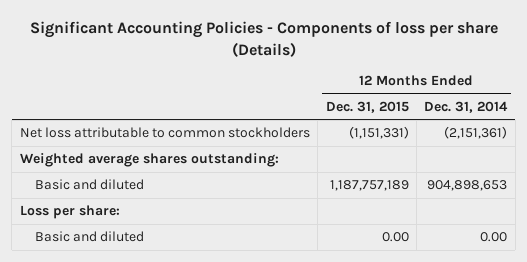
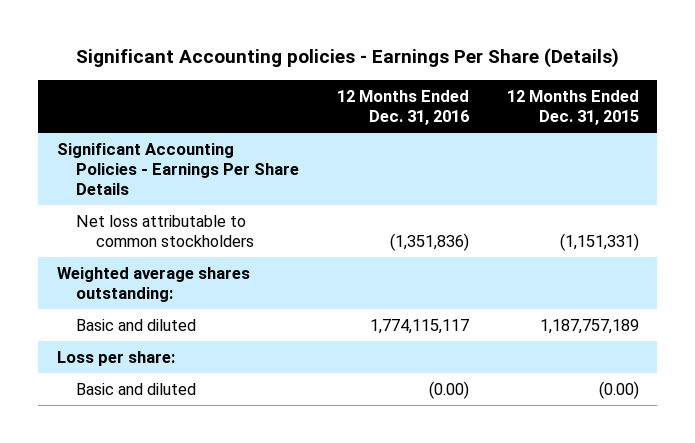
- Significant Accounting Policies - Components of loss per share (Details)
+ Significant Accounting policies - Earnings Per Share (Details)
- | 12 Months Ended Dec. 31, 2015 | 12 Months Ended Dec. 31, 2014
+ | 12 Months Ended Dec. 31, 2016 | 12 Months Ended Dec. 31, 2015
+ Significant Accounting Policies - Earnings Per Share Details
- Basic and diluted | 0.00 | 0.00
+ Basic and diluted | (0.00) | (0.00)

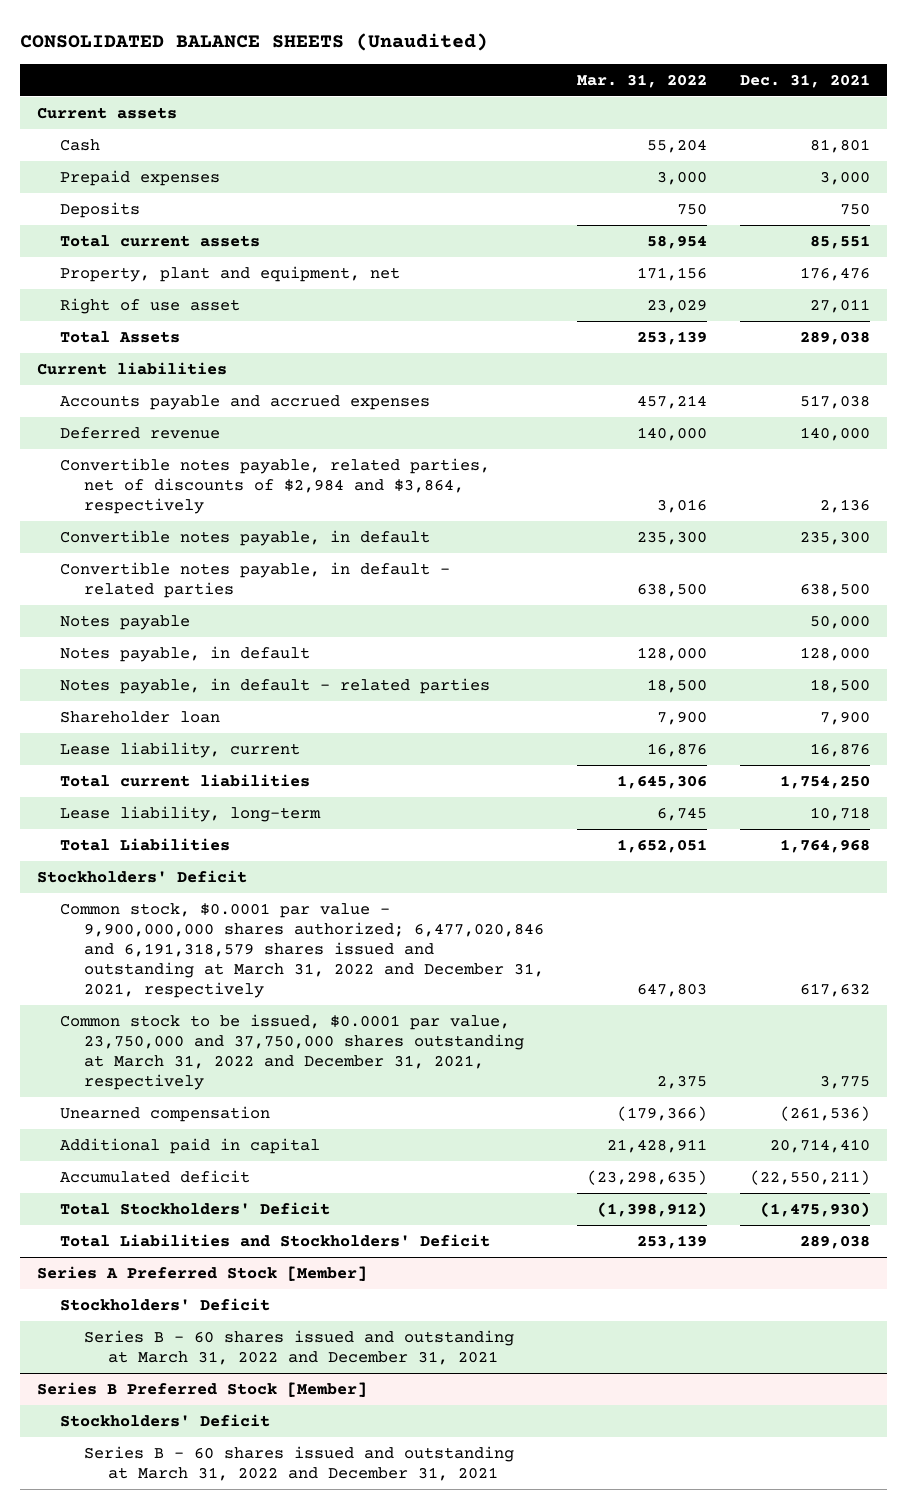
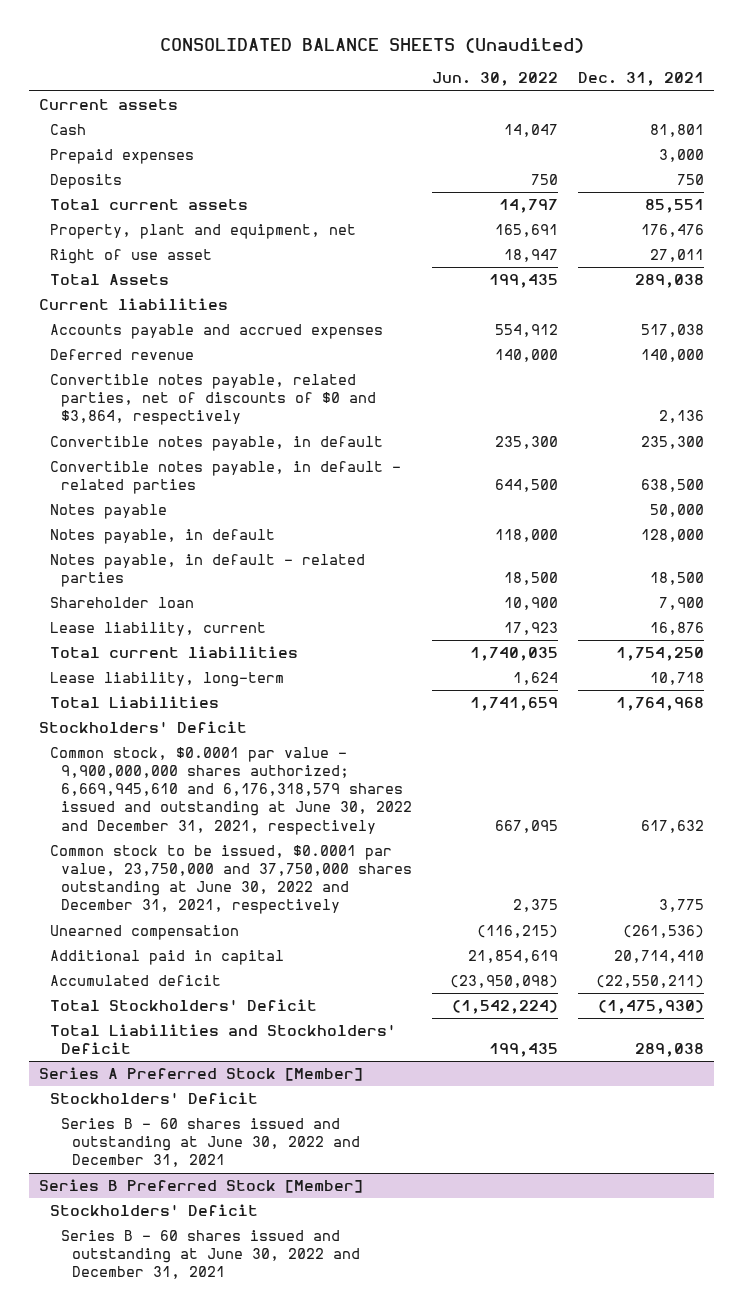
- | Mar. 31, 2022 | Dec. 31, 2021
+ | Jun. 30, 2022 | Dec. 31, 2021
- Convertible notes payable, related parties, net of discounts of $2,984 and $3,864, respectively | 3,016 | 2,136
+ Convertible notes payable, related parties, net of discounts of $0 and $3,864, respectively | | 2,136
- Common stock, $0.0001 par value - 9,900,000,000 shares authorized; 6,477,020,846 and 6,191,318,579 shares issued and outstanding at March 31, 2022 and December 31, 2021, respectively | 647,803 | 617,632
- Common stock to be issued, $0.0001 par value, 23,750,000 and 37,750,000 shares outstanding at March 31, 2022 and December 31, 2021, respectively | 2,375 | 3,775
+ Common stock, $0.0001 par value - 9,900,000,000 shares authorized; 6,669,945,610 and 6,176,318,579 shares issued and outstanding at June 30, 2022 and December 31, 2021, respectively | 667,095 | 617,632
+ Common stock to be issued, $0.0001 par value, 23,750,000 and 37,750,000 shares outstanding at June 30, 2022 and December 31, 2021, respectively | 2,375 | 3,775
@ Series A Preferred Stock [Member]
- Series B - 60 shares issued and outstanding at March 31, 2022 and December 31, 2021
+ Series B - 60 shares issued and outstanding at June 30, 2022 and December 31, 2021
@ Series B Preferred Stock [Member]
- Series B - 60 shares issued and outstanding at March 31, 2022 and December 31, 2021
+ Series B - 60 shares issued and outstanding at June 30, 2022 and December 31, 2021

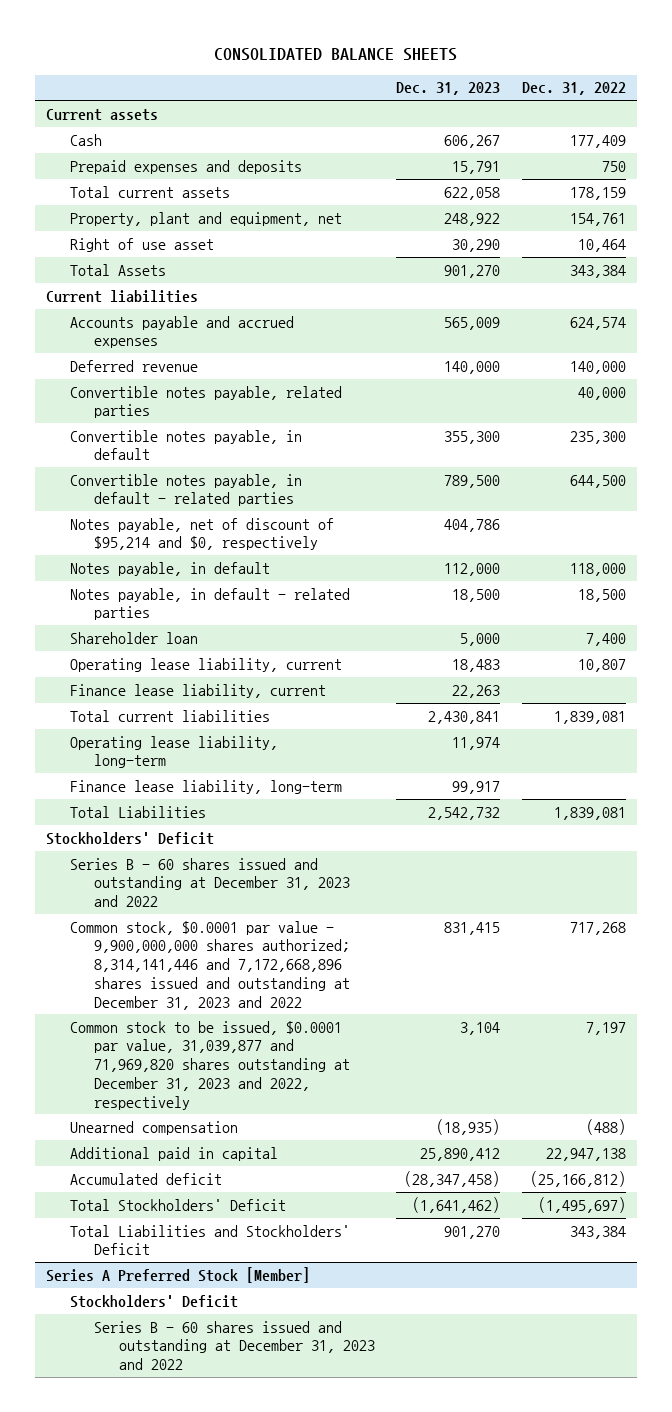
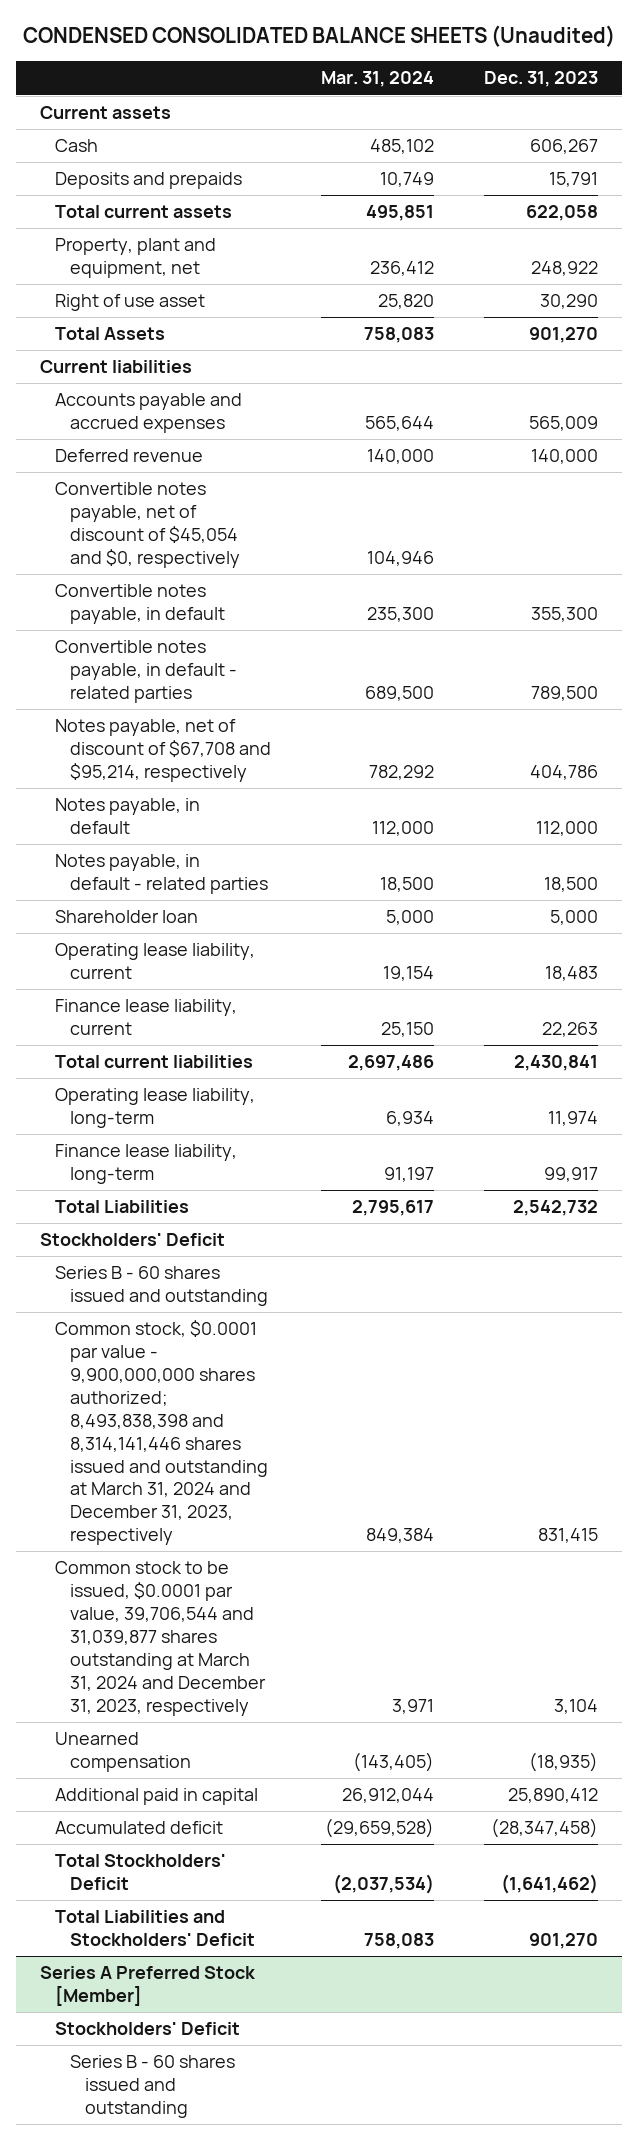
- CONSOLIDATED BALANCE SHEETS
+ CONDENSED CONSOLIDATED BALANCE SHEETS (Unaudited)
- | Dec. 31, 2023 | Dec. 31, 2022
+ | Mar. 31, 2024 | Dec. 31, 2023
- Prepaid expenses and deposits | 15,791 | 750
+ Deposits and prepaids | 10,749 | 15,791
- Convertible notes payable, related parties | | 40,000
+ Convertible notes payable, net of discount of $45,054 and $0, respectively | 104,946 |
- Notes payable, net of discount of $95,214 and $0, respectively | 404,786 |
+ Notes payable, net of discount of $67,708 and $95,214, respectively | 782,292 | 404,786
- Series B - 60 shares issued and outstanding at December 31, 2023 and 2022
- Common stock, $0.0001 par value - 9,900,000,000 shares authorized; 8,314,141,446 and 7,172,668,896 shares issued and outstanding at December 31, 2023 and 2022 | 831,415 | 717,268
- Common stock to be issued, $0.0001 par value, 31,039,877 and 71,969,820 shares outstanding at December 31, 2023 and 2022, respectively | 3,104 | 7,197
+ Series B - 60 shares issued and outstanding
+ Common stock, $0.0001 par value - 9,900,000,000 shares authorized; 8,493,838,398 and 8,314,141,446 shares issued and outstanding at March 31, 2024 and December 31, 2023, respectively | 849,384 | 831,415
+ Common stock to be issued, $0.0001 par value, 39,706,544 and 31,039,877 shares outstanding at March 31, 2024 and December 31, 2023, respectively | 3,971 | 3,104
@ Series A Preferred Stock [Member]
- Series B - 60 shares issued and outstanding at December 31, 2023 and 2022
+ Series B - 60 shares issued and outstanding

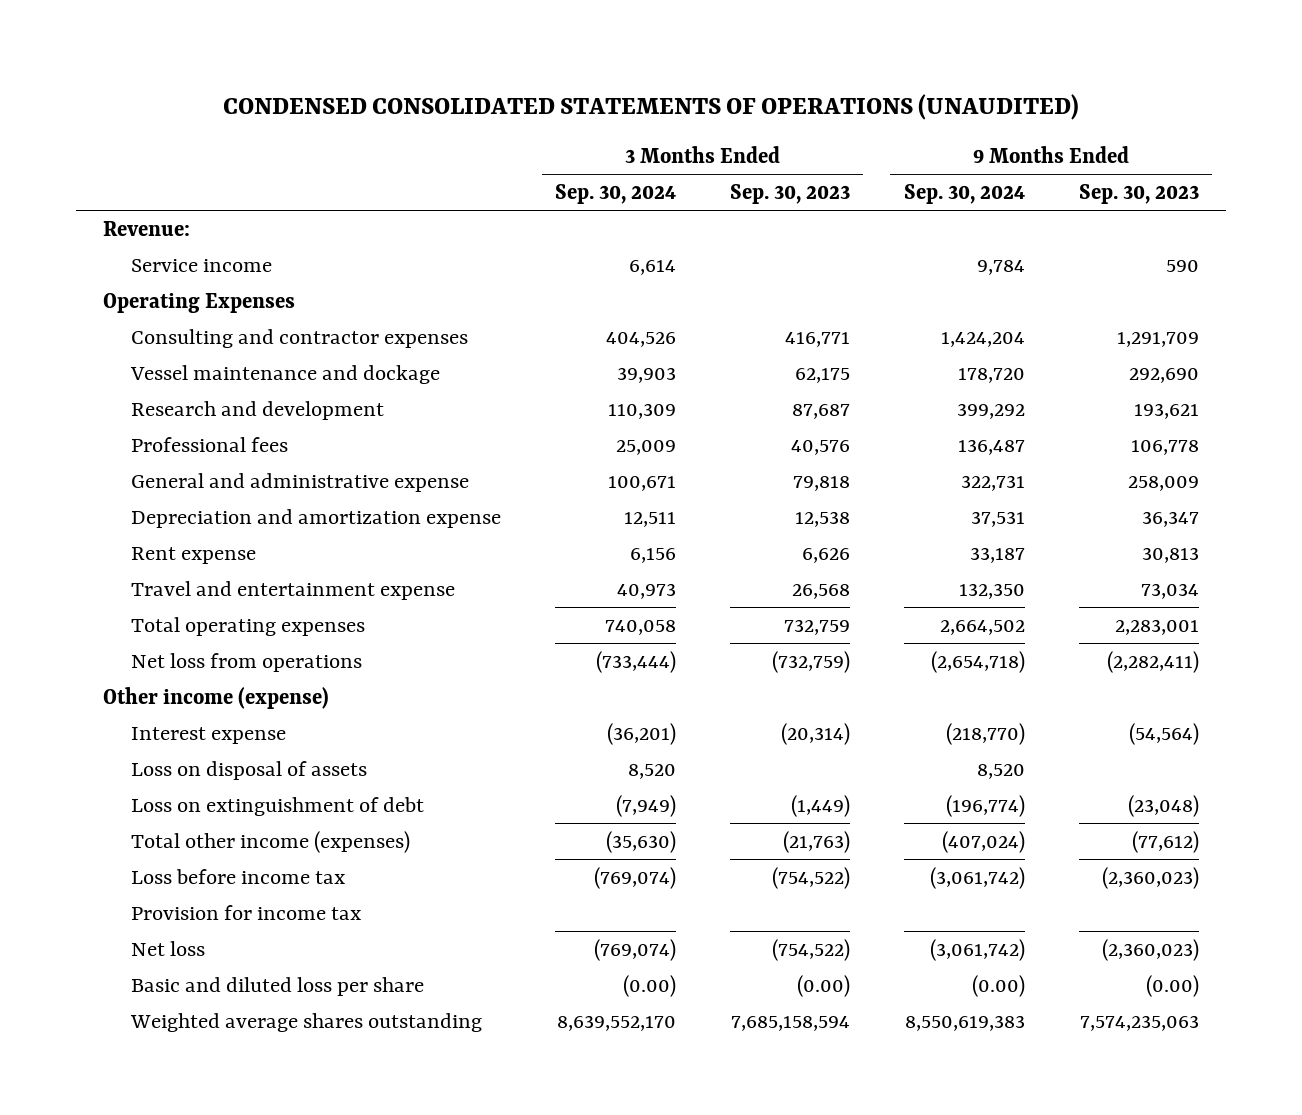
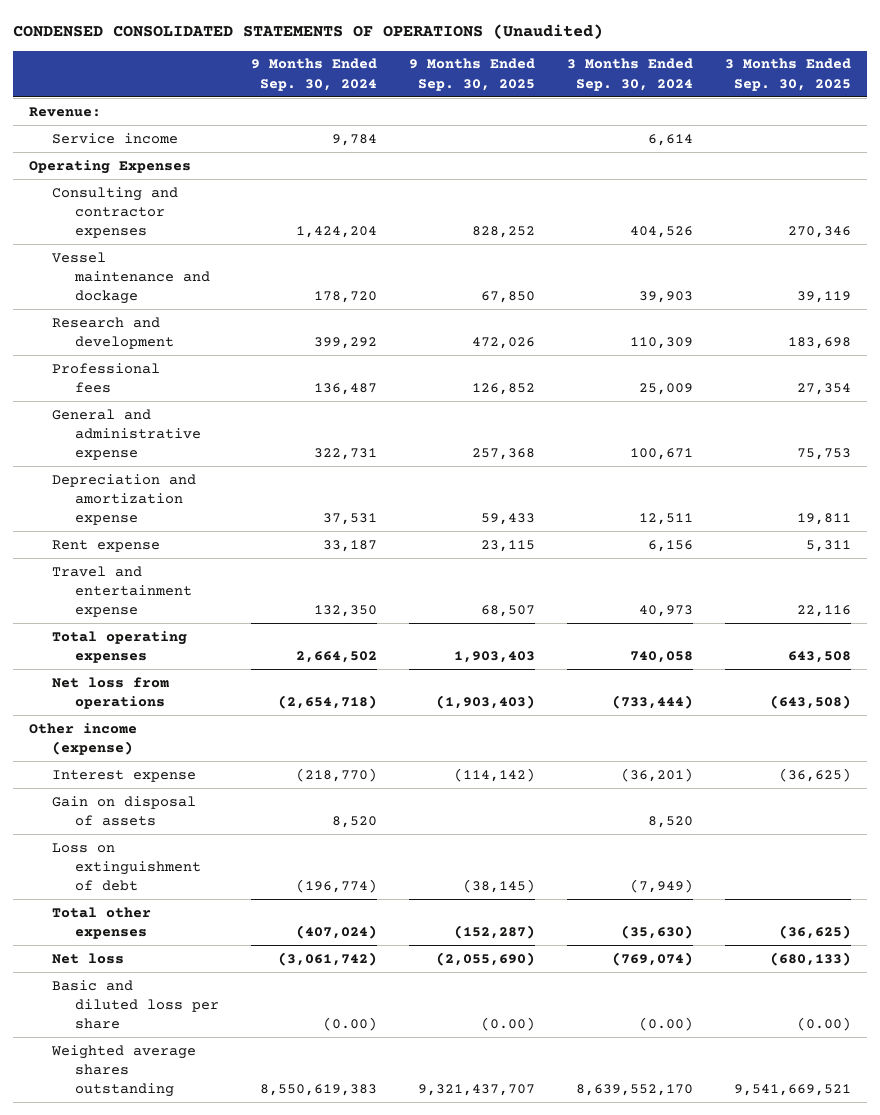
- CONDENSED CONSOLIDATED STATEMENTS OF OPERATIONS (UNAUDITED)
+ CONDENSED CONSOLIDATED STATEMENTS OF OPERATIONS (Unaudited)
- | 3 Months Ended Sep. 30, 2024 | 3 Months Ended Sep. 30, 2023 | 9 Months Ended Sep. 30, 2024 | 9 Months Ended Sep. 30, 2023
+ | 9 Months Ended Sep. 30, 2024 | 9 Months Ended Sep. 30, 2025 | 3 Months Ended Sep. 30, 2024 | 3 Months Ended Sep. 30, 2025
- Loss on disposal of assets | 8,520 | | 8,520 |
+ Gain on disposal of assets | 8,520 | | 8,520 |
- Total other income (expenses) | (35,630) | (21,763) | (407,024) | (77,612)
- Loss before income tax | (769,074) | (754,522) | (3,061,742) | (2,360,023)
- Provision for income tax
+ Total other expenses | (407,024) | (152,287) | (35,630) | (36,625)

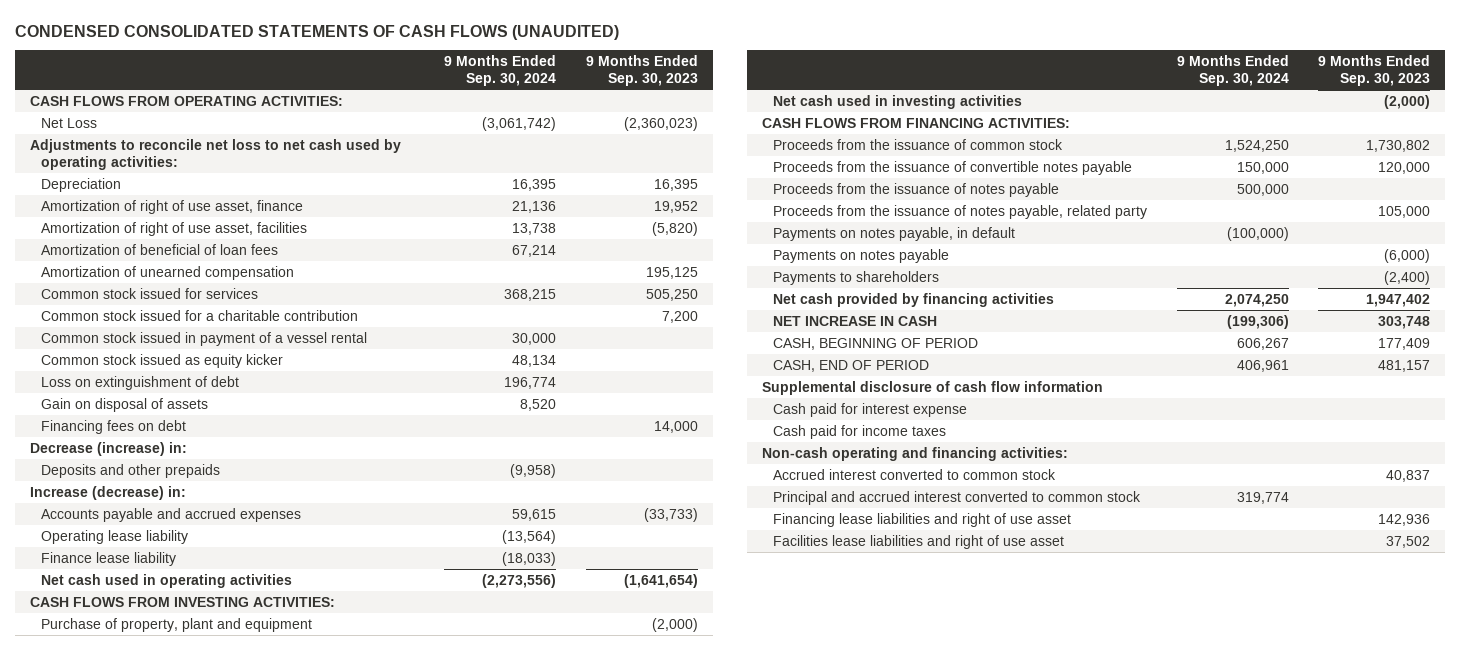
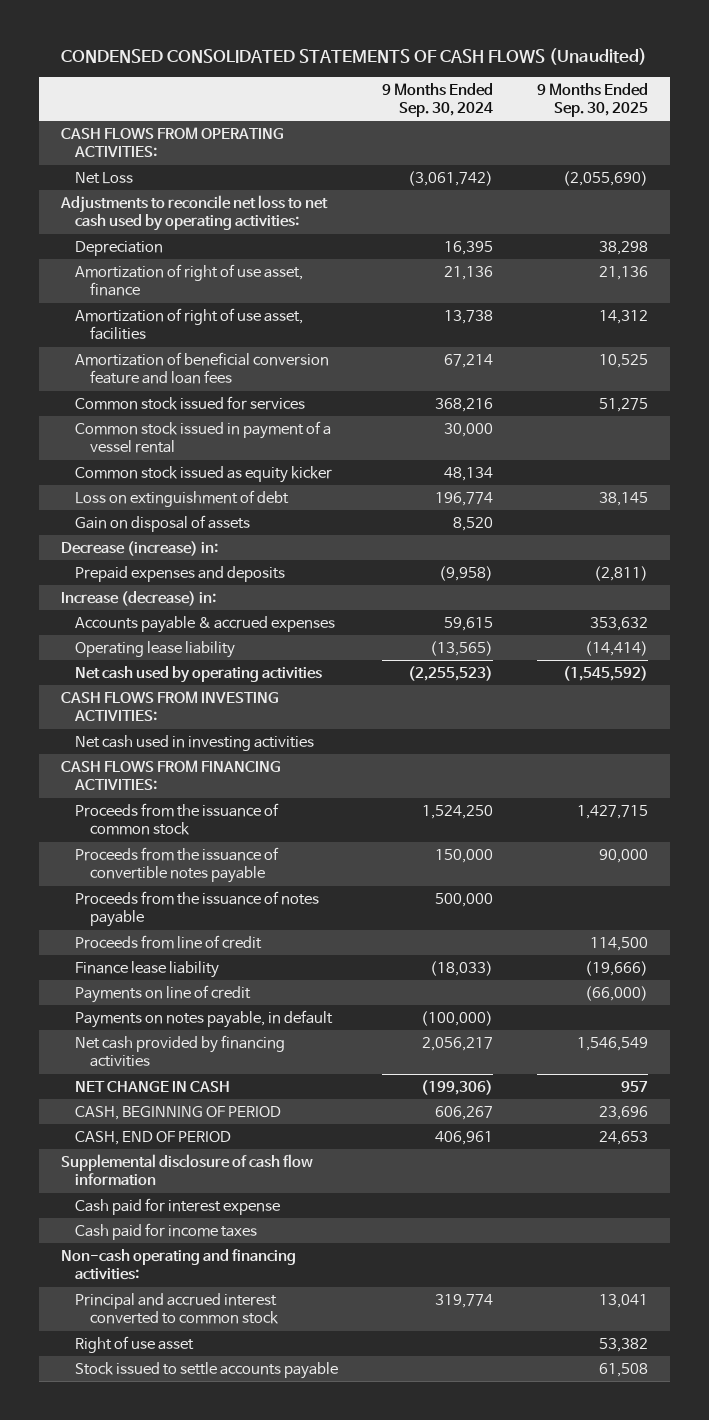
- CONDENSED CONSOLIDATED STATEMENTS OF CASH FLOWS (UNAUDITED)
+ CONDENSED CONSOLIDATED STATEMENTS OF CASH FLOWS (Unaudited)
- | 9 Months Ended Sep. 30, 2024 | 9 Months Ended Sep. 30, 2023
+ | 9 Months Ended Sep. 30, 2024 | 9 Months Ended Sep. 30, 2025
- Amortization of beneficial of loan fees | 67,214 |
- Amortization of unearned compensation | | 195,125
- Common stock issued for services | 368,215 | 505,250
- Common stock issued for a charitable contribution | | 7,200
+ Amortization of beneficial conversion feature and loan fees | 67,214 | 10,525
+ Common stock issued for services | 368,216 | 51,275
- Financing fees on debt | | 14,000
- Deposits and other prepaids | (9,958) |
+ Prepaid expenses and deposits | (9,958) | (2,811)
- Accounts payable and accrued expenses | 59,615 | (33,733)
- Operating lease liability | (13,564) |
- Net cash used in operating activities | (2,273,556) | (1,641,654)
+ Accounts payable & accrued expenses | 59,615 | 353,632
+ Operating lease liability | (13,565) | (14,414)
+ Net cash used by operating activities | (2,255,523) | (1,545,592)
- Purchase of property, plant and equipment | | (2,000)
- Proceeds from the issuance of notes payable, related party | | 105,000
+ Proceeds from line of credit | | 114,500
moved down: Finance lease liability | (18,033) | (19,666)
+ Payments on line of credit | | (66,000)
- Payments on notes payable | | (6,000)
- Payments to shareholders | | (2,400)
- Net cash provided by financing activities | 2,074,250 | 1,947,402
- NET INCREASE IN CASH | (199,306) | 303,748
+ Net cash provided by financing activities | 2,056,217 | 1,546,549
+ NET CHANGE IN CASH | (199,306) | 957
- Accrued interest converted to common stock | | 40,837
- Financing lease liabilities and right of use asset | | 142,936
- Facilities lease liabilities and right of use asset | | 37,502
+ Right of use asset | | 53,382
+ Stock issued to settle accounts payable | | 61,508

